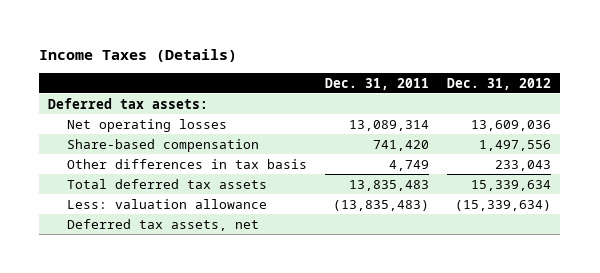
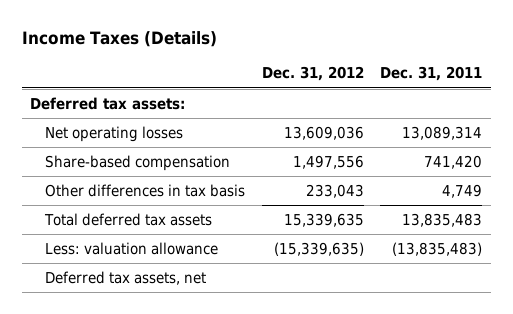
- | Dec. 31, 2011 | Dec. 31, 2012
+ | Dec. 31, 2012 | Dec. 31, 2011
- Total deferred tax assets | 13,835,483 | 15,339,634
- Less: valuation allowance | (13,835,483) | (15,339,634)
+ Total deferred tax assets | 15,339,635 | 13,835,483
+ Less: valuation allowance | (15,339,635) | (13,835,483)

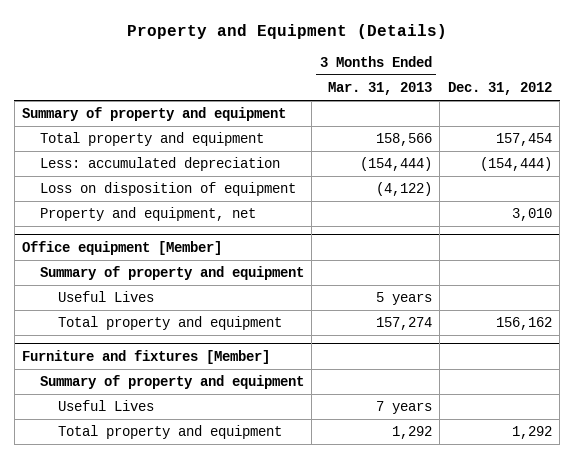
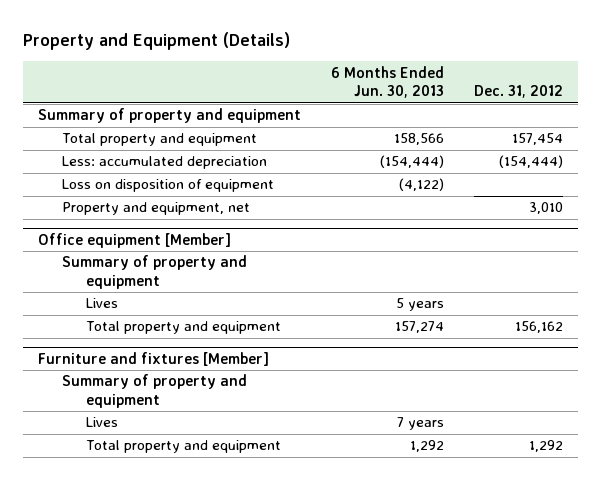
- | 3 Months Ended Mar. 31, 2013 | Dec. 31, 2012
+ | 6 Months Ended Jun. 30, 2013 | Dec. 31, 2012
@ Office equipment [Member]
- Useful Lives | 5 years |
+ Lives | 5 years |
@ Furniture and fixtures [Member]
- Useful Lives | 7 years |
+ Lives | 7 years |

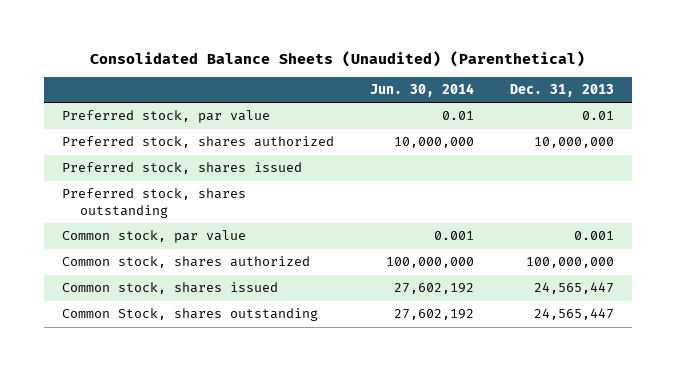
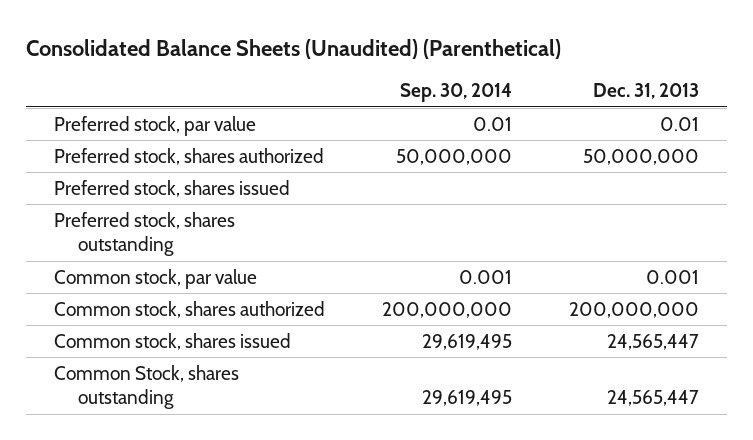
- | Jun. 30, 2014 | Dec. 31, 2013
+ | Sep. 30, 2014 | Dec. 31, 2013
- Preferred stock, shares authorized | 10,000,000 | 10,000,000
+ Preferred stock, shares authorized | 50,000,000 | 50,000,000
- Common stock, shares authorized | 100,000,000 | 100,000,000
+ Common stock, shares authorized | 200,000,000 | 200,000,000

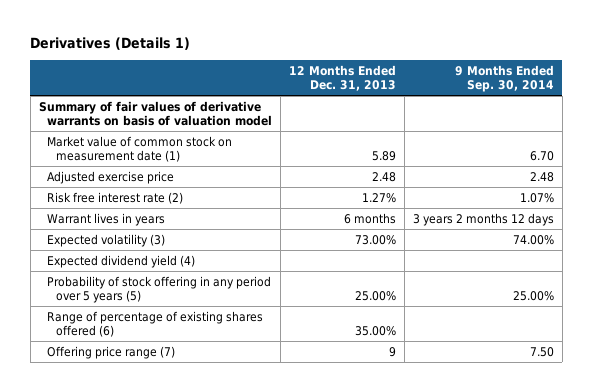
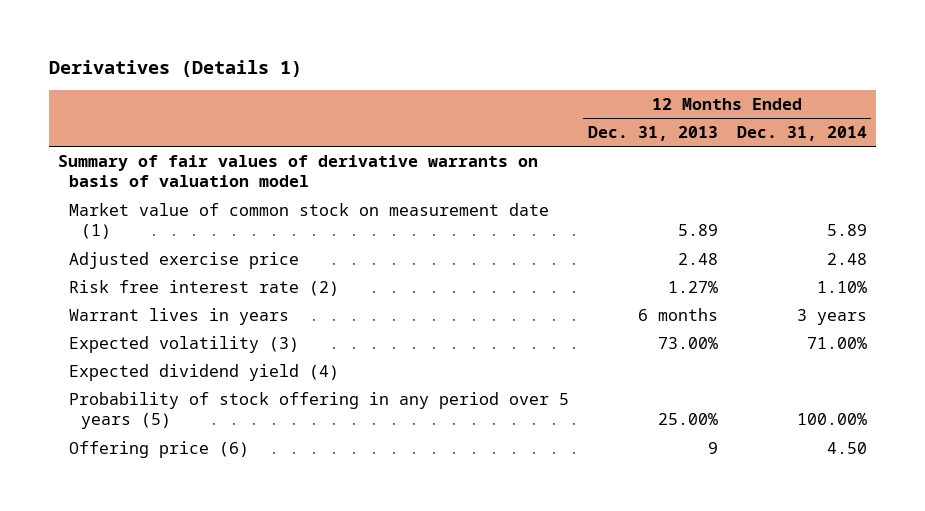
- | 12 Months Ended Dec. 31, 2013 | 9 Months Ended Sep. 30, 2014
+ | 12 Months Ended Dec. 31, 2013 | 12 Months Ended Dec. 31, 2014
- Range of percentage of existing shares offered (6) | 35.00% |
- Offering price range (7) | 9 | 7.50
+ Offering price (6) | 9 | 4.50

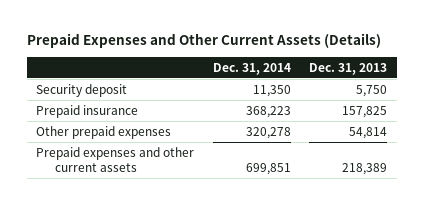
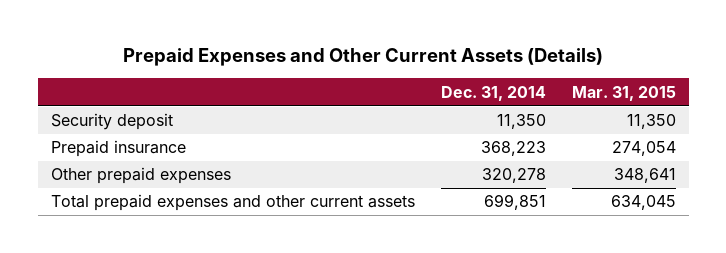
- | Dec. 31, 2014 | Dec. 31, 2013
+ | Dec. 31, 2014 | Mar. 31, 2015
- Prepaid expenses and other current assets | 699,851 | 218,389
+ Total prepaid expenses and other current assets | 699,851 | 634,045

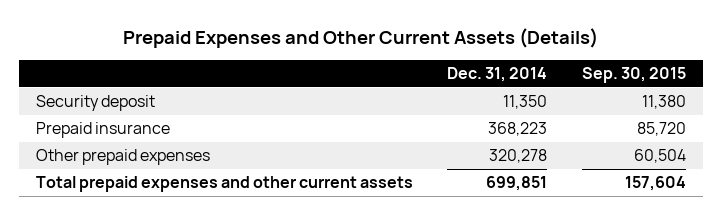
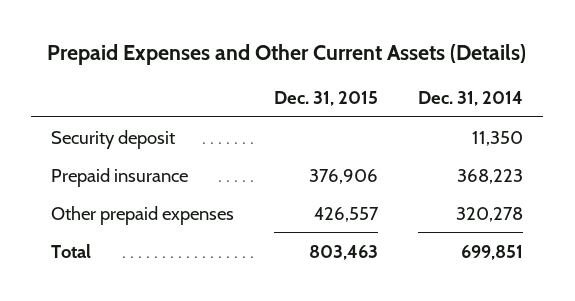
- | Dec. 31, 2014 | Sep. 30, 2015
+ | Dec. 31, 2015 | Dec. 31, 2014
- Total prepaid expenses and other current assets | 699,851 | 157,604
+ Total | 803,463 | 699,851

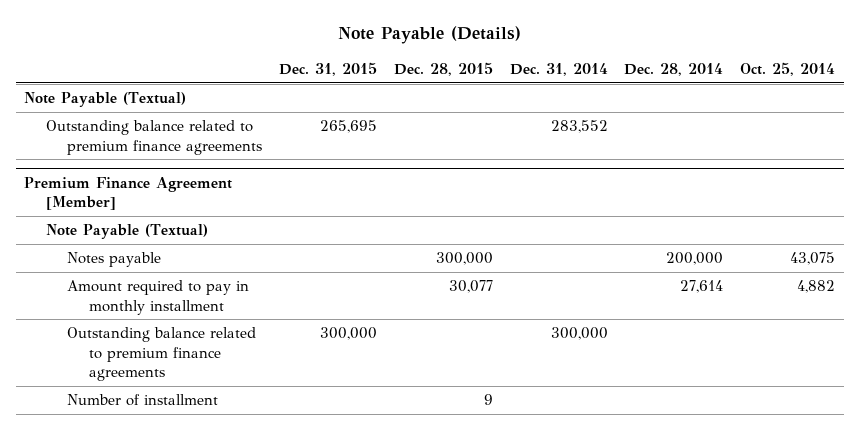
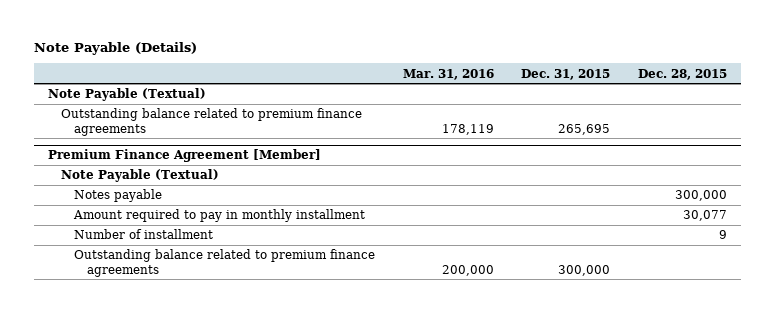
- | Dec. 31, 2015 | Dec. 28, 2015 | Dec. 31, 2014 | Dec. 28, 2014 | Oct. 25, 2014
+ | Mar. 31, 2016 | Dec. 31, 2015 | Dec. 28, 2015
@ Premium Finance Agreement [Member]
moved down: Outstanding balance related to premium finance agreements | 200,000 | 300,000 |

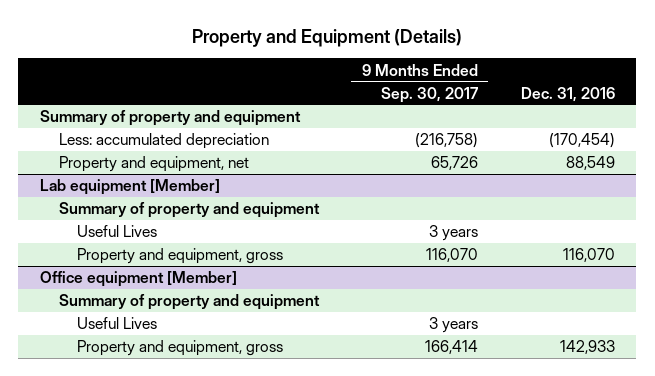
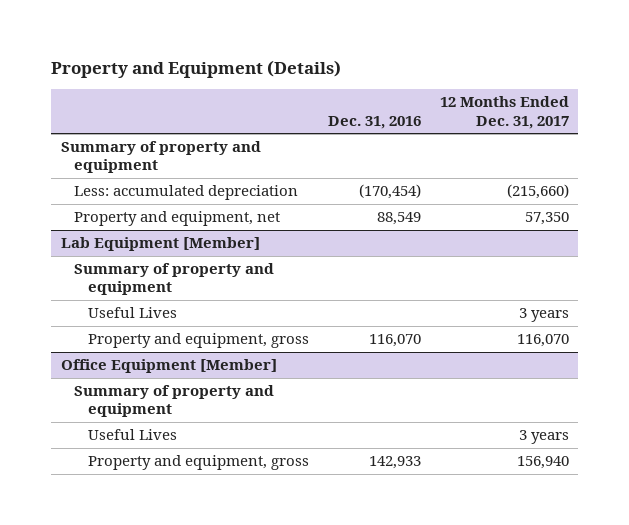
- | 9 Months Ended Sep. 30, 2017 | Dec. 31, 2016
+ | Dec. 31, 2016 | 12 Months Ended Dec. 31, 2017
- Lab equipment [Member]
+ Lab Equipment [Member]
- Office equipment [Member]
+ Office Equipment [Member]

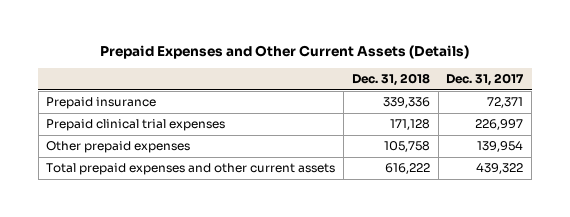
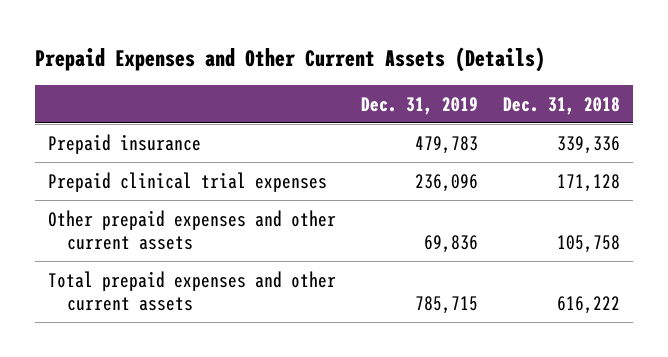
- | Dec. 31, 2018 | Dec. 31, 2017
+ | Dec. 31, 2019 | Dec. 31, 2018
- Other prepaid expenses | 105,758 | 139,954
+ Other prepaid expenses and other current assets | 69,836 | 105,758

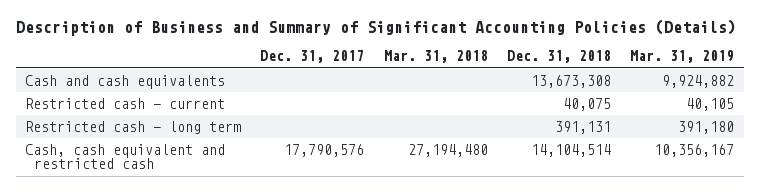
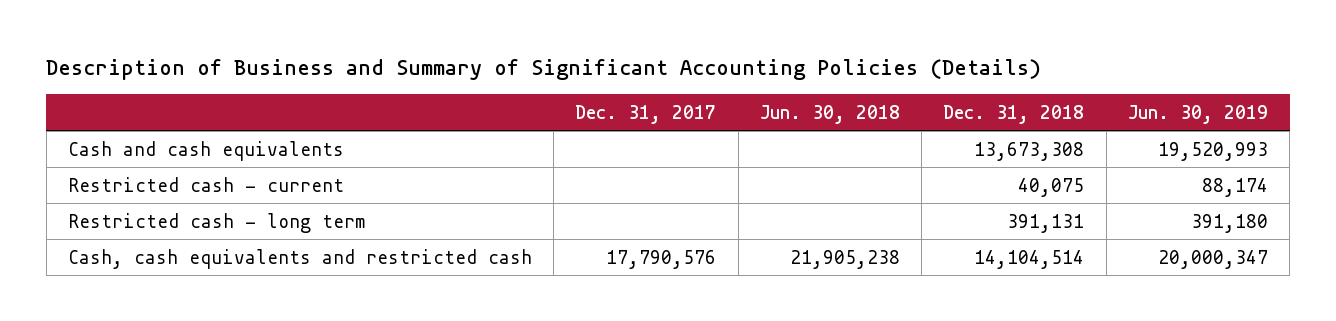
- | Dec. 31, 2017 | Mar. 31, 2018 | Dec. 31, 2018 | Mar. 31, 2019
+ | Dec. 31, 2017 | Jun. 30, 2018 | Dec. 31, 2018 | Jun. 30, 2019
- Cash, cash equivalent and restricted cash | 17,790,576 | 27,194,480 | 14,104,514 | 10,356,167
+ Cash, cash equivalents and restricted cash | 17,790,576 | 21,905,238 | 14,104,514 | 20,000,347

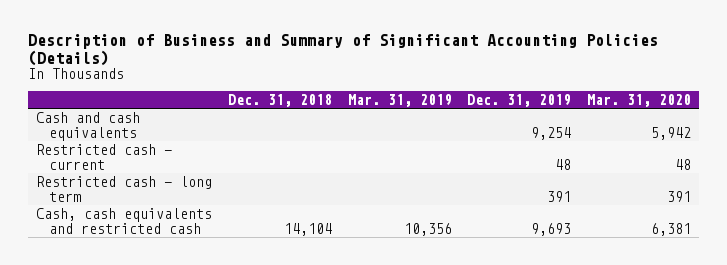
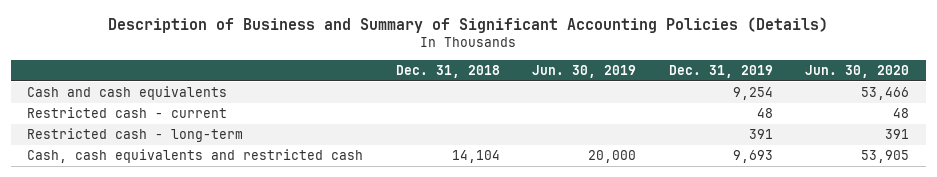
- | Dec. 31, 2018 | Mar. 31, 2019 | Dec. 31, 2019 | Mar. 31, 2020
+ | Dec. 31, 2018 | Jun. 30, 2019 | Dec. 31, 2019 | Jun. 30, 2020
- Restricted cash - long term | | | 391 | 391
+ Restricted cash - long-term | | | 391 | 391

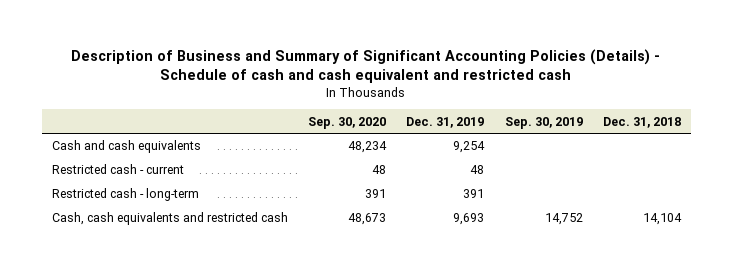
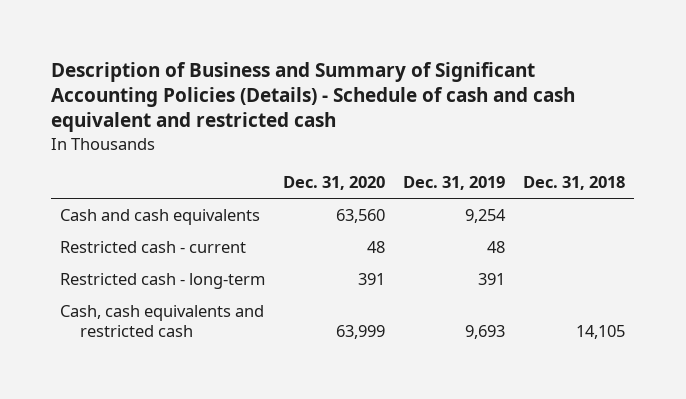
- | Sep. 30, 2020 | Dec. 31, 2019 | Sep. 30, 2019 | Dec. 31, 2018
+ | Dec. 31, 2020 | Dec. 31, 2019 | Dec. 31, 2018
- Cash, cash equivalents and restricted cash | 48,673 | 9,693 | 14,752 | 14,104
+ Cash, cash equivalents and restricted cash | 63,999 | 9,693 | 14,105

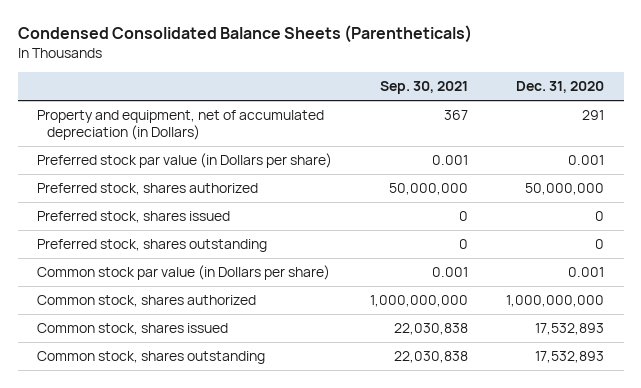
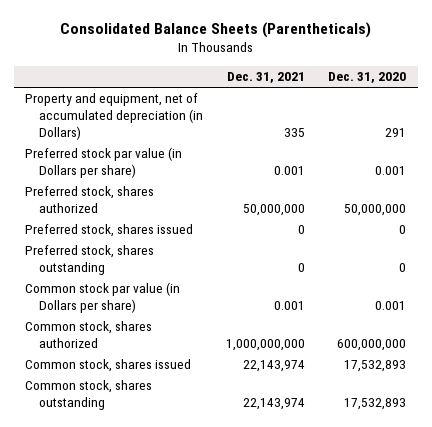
- Condensed Consolidated Balance Sheets (Parentheticals)
+ Consolidated Balance Sheets (Parentheticals)
- | Sep. 30, 2021 | Dec. 31, 2020
+ | Dec. 31, 2021 | Dec. 31, 2020
- Common stock, shares authorized | 1,000,000,000 | 1,000,000,000
+ Common stock, shares authorized | 1,000,000,000 | 600,000,000

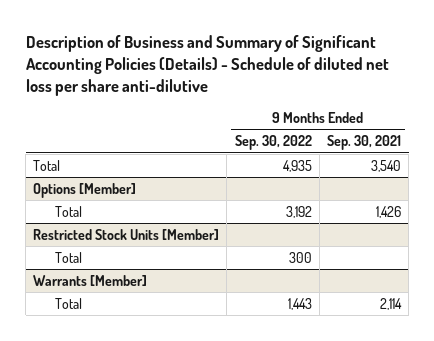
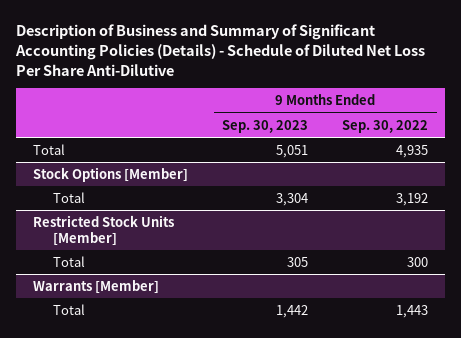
- Description of Business and Summary of Significant Accounting Policies (Details) - Schedule of diluted net loss per share anti-dilutive
+ Description of Business and Summary of Significant Accounting Policies (Details) - Schedule of Diluted Net Loss Per Share Anti-Dilutive
- | 9 Months Ended Sep. 30, 2022 | 9 Months Ended Sep. 30, 2021
+ | 9 Months Ended Sep. 30, 2023 | 9 Months Ended Sep. 30, 2022
- Options [Member]
+ Stock Options [Member]

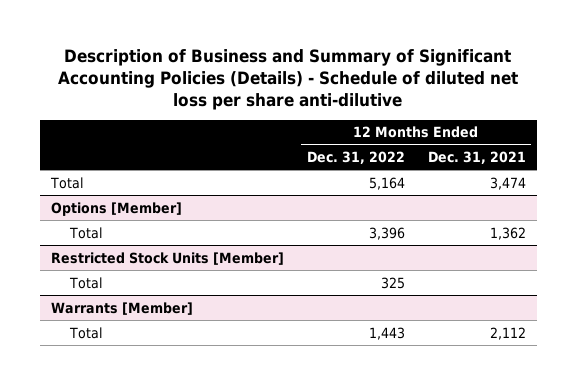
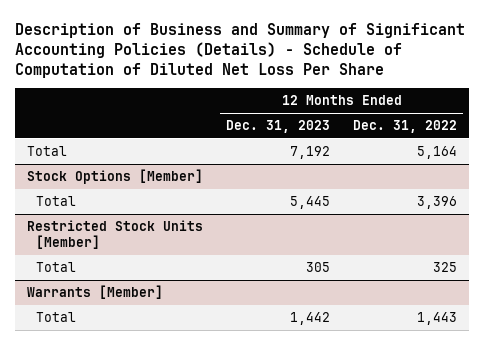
- Description of Business and Summary of Significant Accounting Policies (Details) - Schedule of diluted net loss per share anti-dilutive
+ Description of Business and Summary of Significant Accounting Policies (Details) - Schedule of Computation of Diluted Net Loss Per Share
- | 12 Months Ended Dec. 31, 2022 | 12 Months Ended Dec. 31, 2021
+ | 12 Months Ended Dec. 31, 2023 | 12 Months Ended Dec. 31, 2022
- Options [Member]
+ Stock Options [Member]

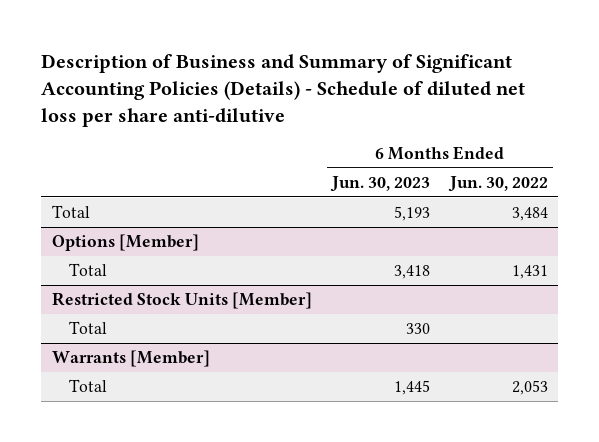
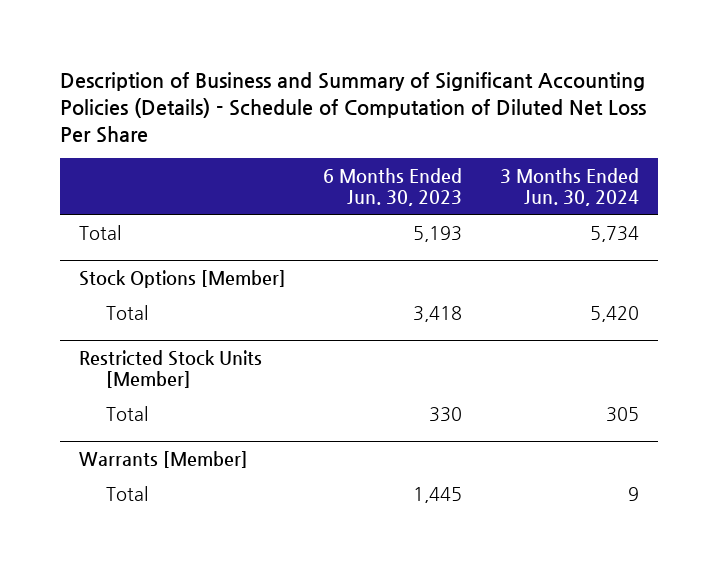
- Description of Business and Summary of Significant Accounting Policies (Details) - Schedule of diluted net loss per share anti-dilutive
+ Description of Business and Summary of Significant Accounting Policies (Details) - Schedule of Computation of Diluted Net Loss Per Share
- | 6 Months Ended Jun. 30, 2023 | 6 Months Ended Jun. 30, 2022
+ | 6 Months Ended Jun. 30, 2023 | 3 Months Ended Jun. 30, 2024
- Options [Member]
+ Stock Options [Member]

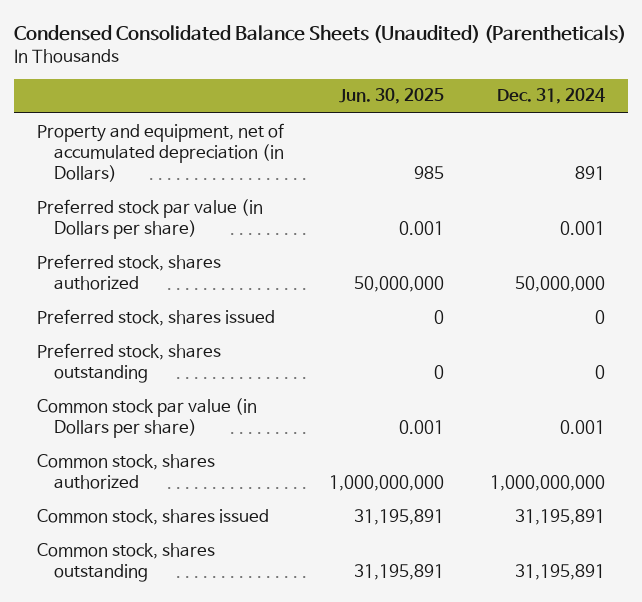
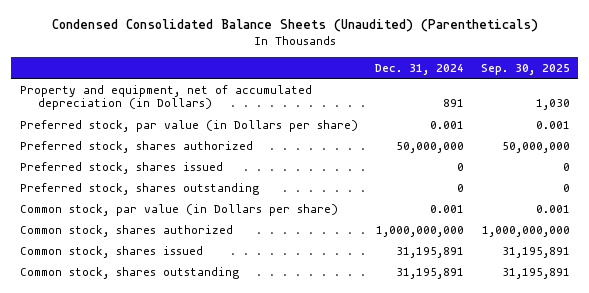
- | Jun. 30, 2025 | Dec. 31, 2024
+ | Dec. 31, 2024 | Sep. 30, 2025
- Preferred stock par value (in Dollars per share) | 0.001 | 0.001
+ Preferred stock, par value (in Dollars per share) | 0.001 | 0.001
- Common stock par value (in Dollars per share) | 0.001 | 0.001
+ Common stock, par value (in Dollars per share) | 0.001 | 0.001

